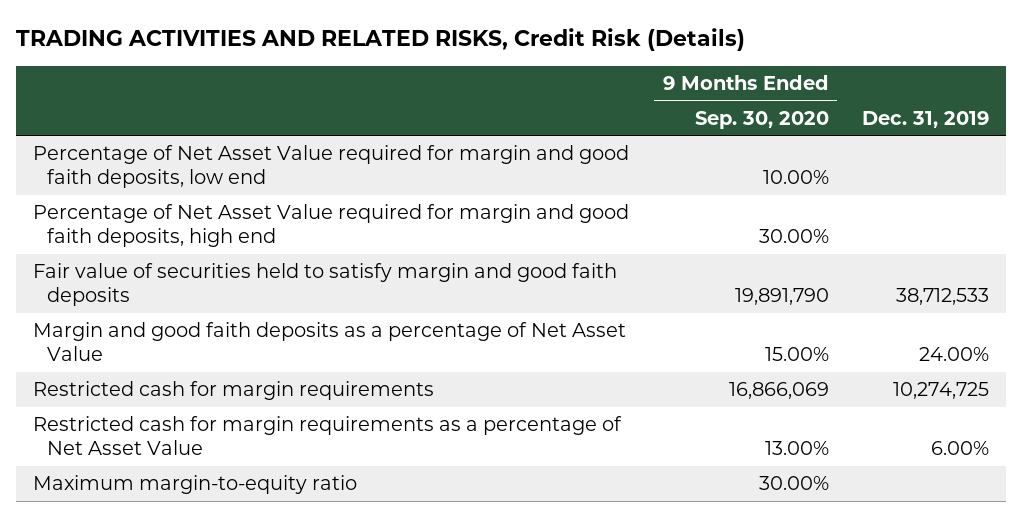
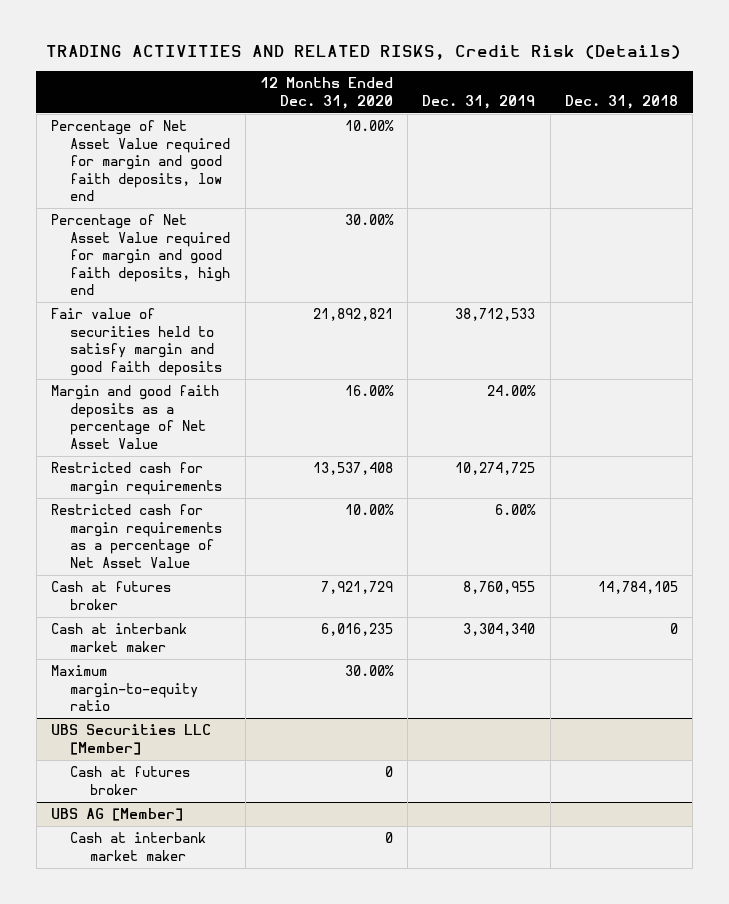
- | 9 Months Ended Sep. 30, 2020 | Dec. 31, 2019
+ | 12 Months Ended Dec. 31, 2020 | Dec. 31, 2019 | Dec. 31, 2018
+ Cash at futures broker | 7,921,729 | 8,760,955 | 14,784,105
+ Cash at interbank market maker | 6,016,235 | 3,304,340 | 0
+ UBS Securities LLC [Member]
+ Cash at futures broker | 0 | |
+ UBS AG [Member]
+ Cash at interbank market maker | 0 | |

